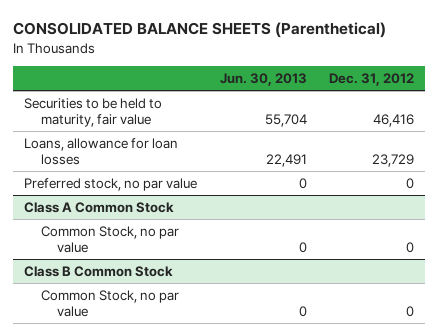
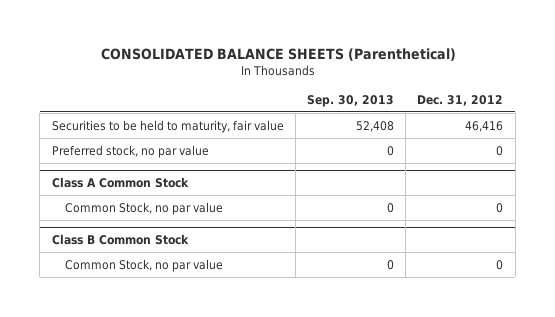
- | Jun. 30, 2013 | Dec. 31, 2012
+ | Sep. 30, 2013 | Dec. 31, 2012
- Loans, allowance for loan losses | 22,491 | 23,729

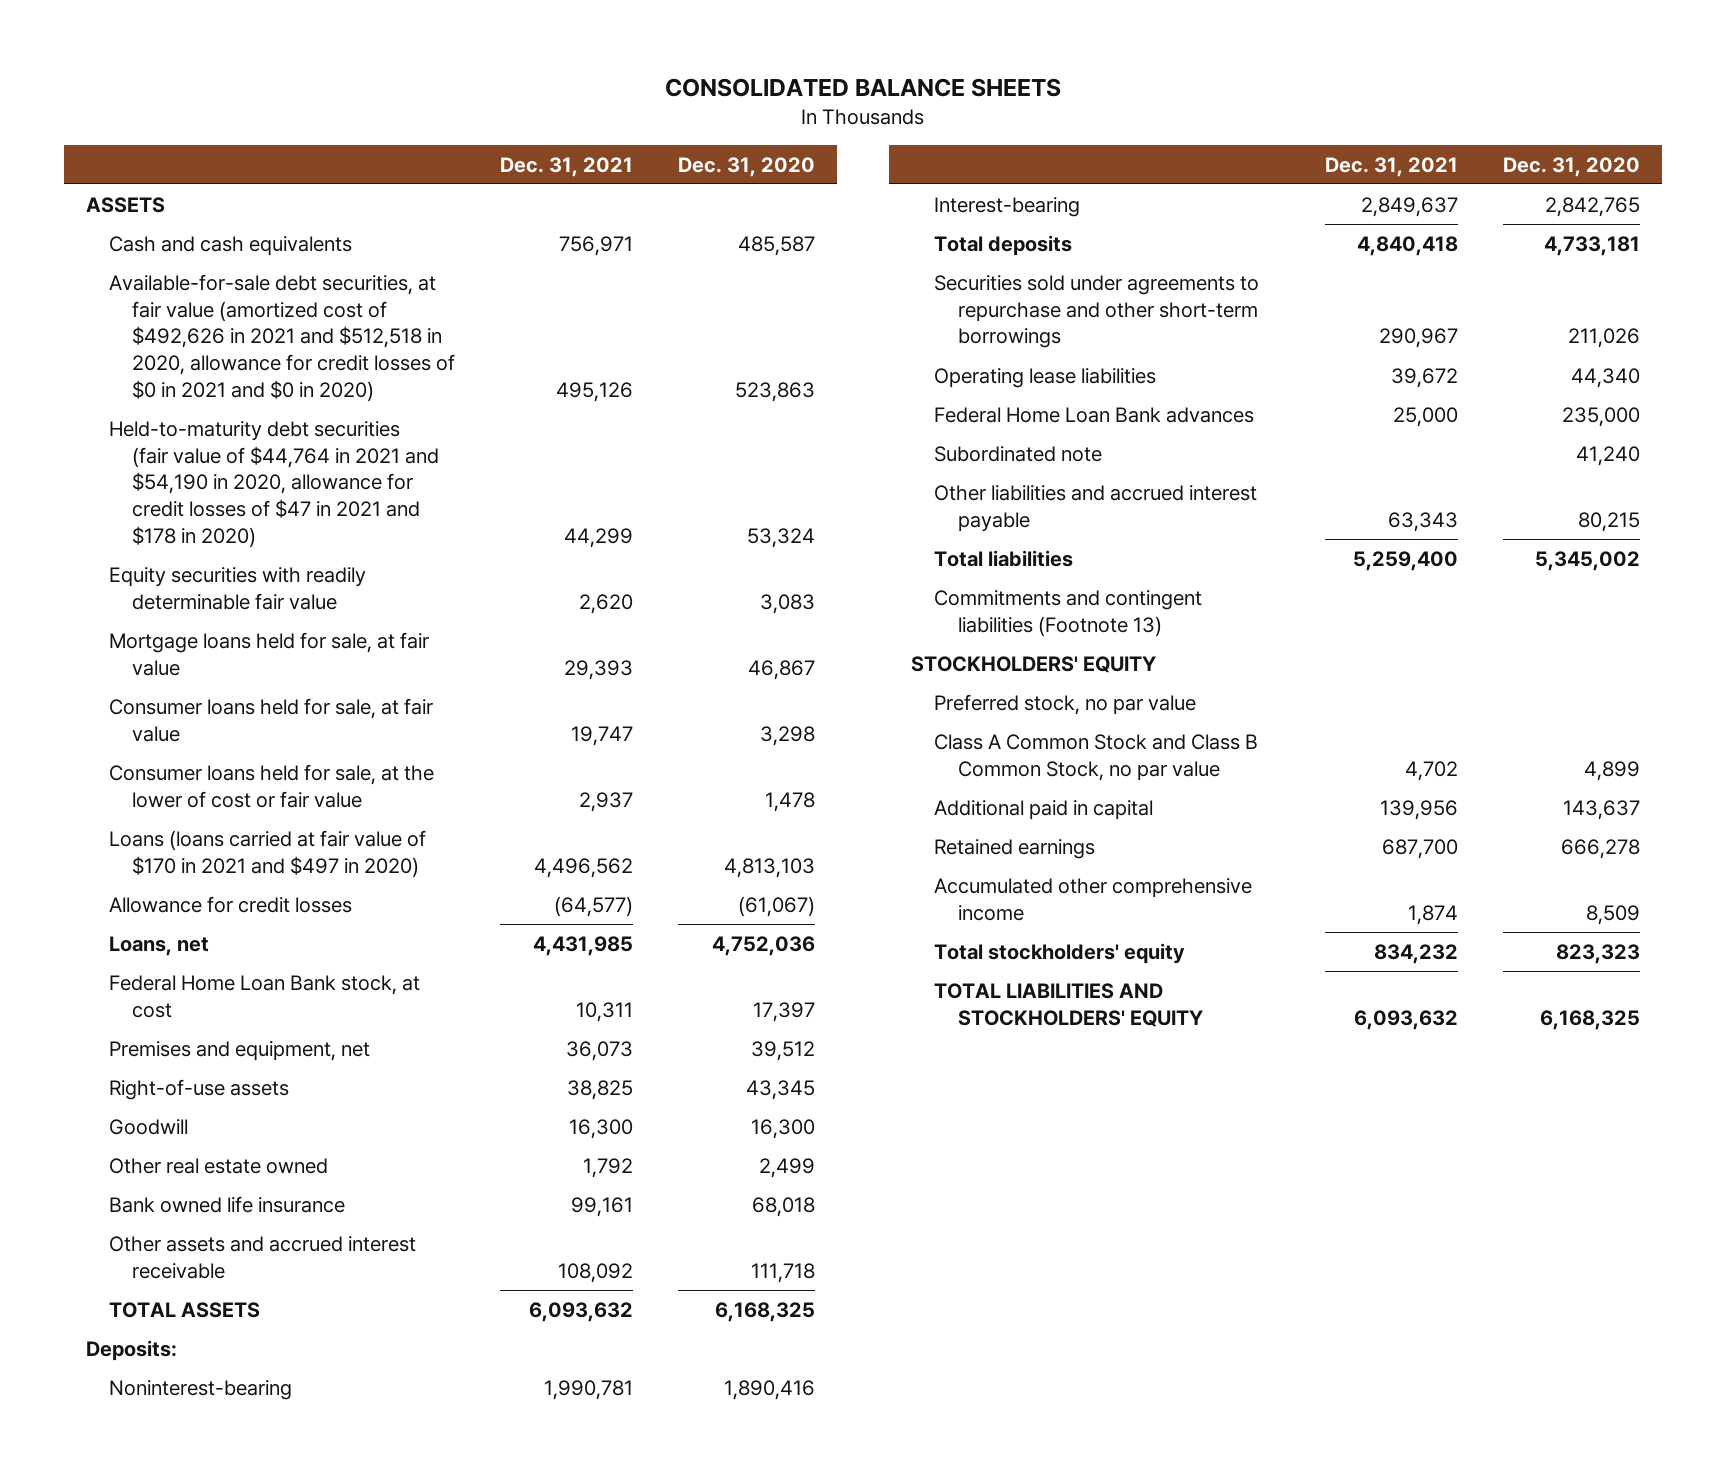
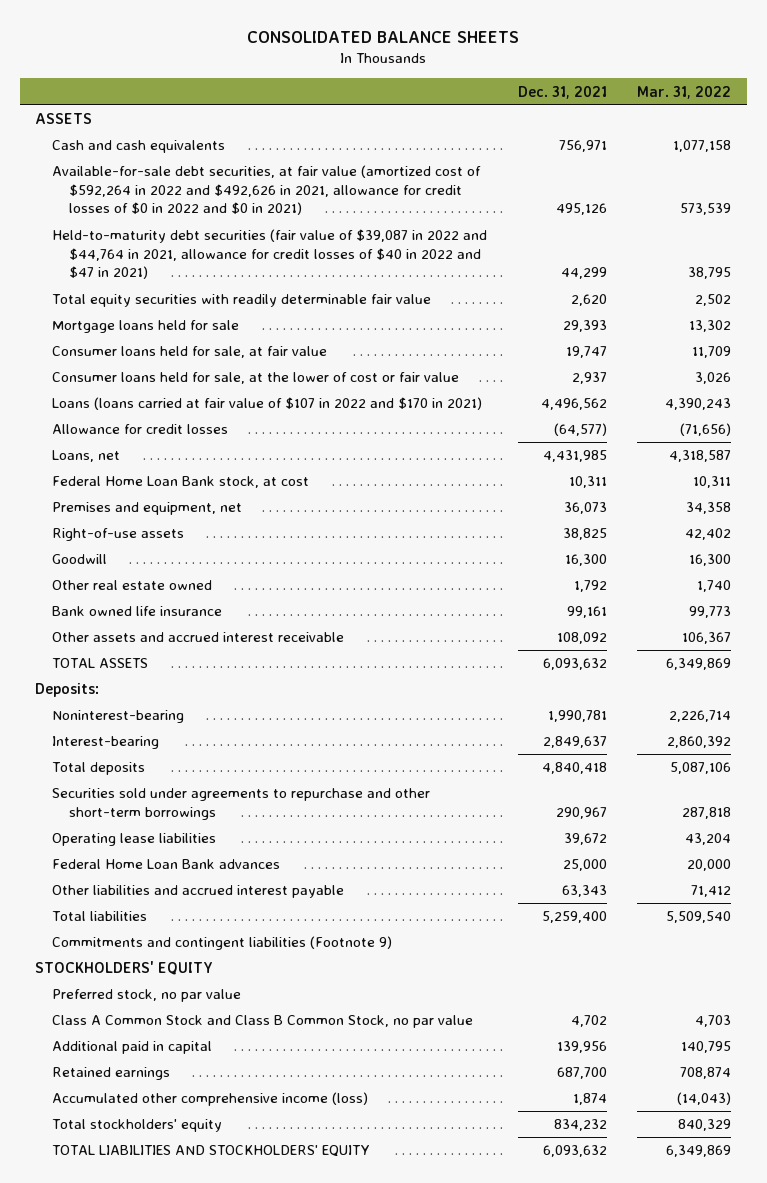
- | Dec. 31, 2021 | Dec. 31, 2020
+ | Dec. 31, 2021 | Mar. 31, 2022
- Available-for-sale debt securities, at fair value (amortized cost of $492,626 in 2021 and $512,518 in 2020, allowance for credit losses of $0 in 2021 and $0 in 2020) | 495,126 | 523,863
- Held-to-maturity debt securities (fair value of $44,764 in 2021 and $54,190 in 2020, allowance for credit losses of $47 in 2021 and $178 in 2020) | 44,299 | 53,324
- Equity securities with readily determinable fair value | 2,620 | 3,083
- Mortgage loans held for sale, at fair value | 29,393 | 46,867
+ Available-for-sale debt securities, at fair value (amortized cost of $592,264 in 2022 and $492,626 in 2021, allowance for credit losses of $0 in 2022 and $0 in 2021) | 495,126 | 573,539
+ Held-to-maturity debt securities (fair value of $39,087 in 2022 and $44,764 in 2021, allowance for credit losses of $40 in 2022 and $47 in 2021) | 44,299 | 38,795
+ Total equity securities with readily determinable fair value | 2,620 | 2,502
+ Mortgage loans held for sale | 29,393 | 13,302
- Loans (loans carried at fair value of $170 in 2021 and $497 in 2020) | 4,496,562 | 4,813,103
+ Loans (loans carried at fair value of $107 in 2022 and $170 in 2021) | 4,496,562 | 4,390,243
- Subordinated note | | 41,240
- Commitments and contingent liabilities (Footnote 13)
+ Commitments and contingent liabilities (Footnote 9)
- Accumulated other comprehensive income | 1,874 | 8,509
+ Accumulated other comprehensive income (loss) | 1,874 | (14,043)

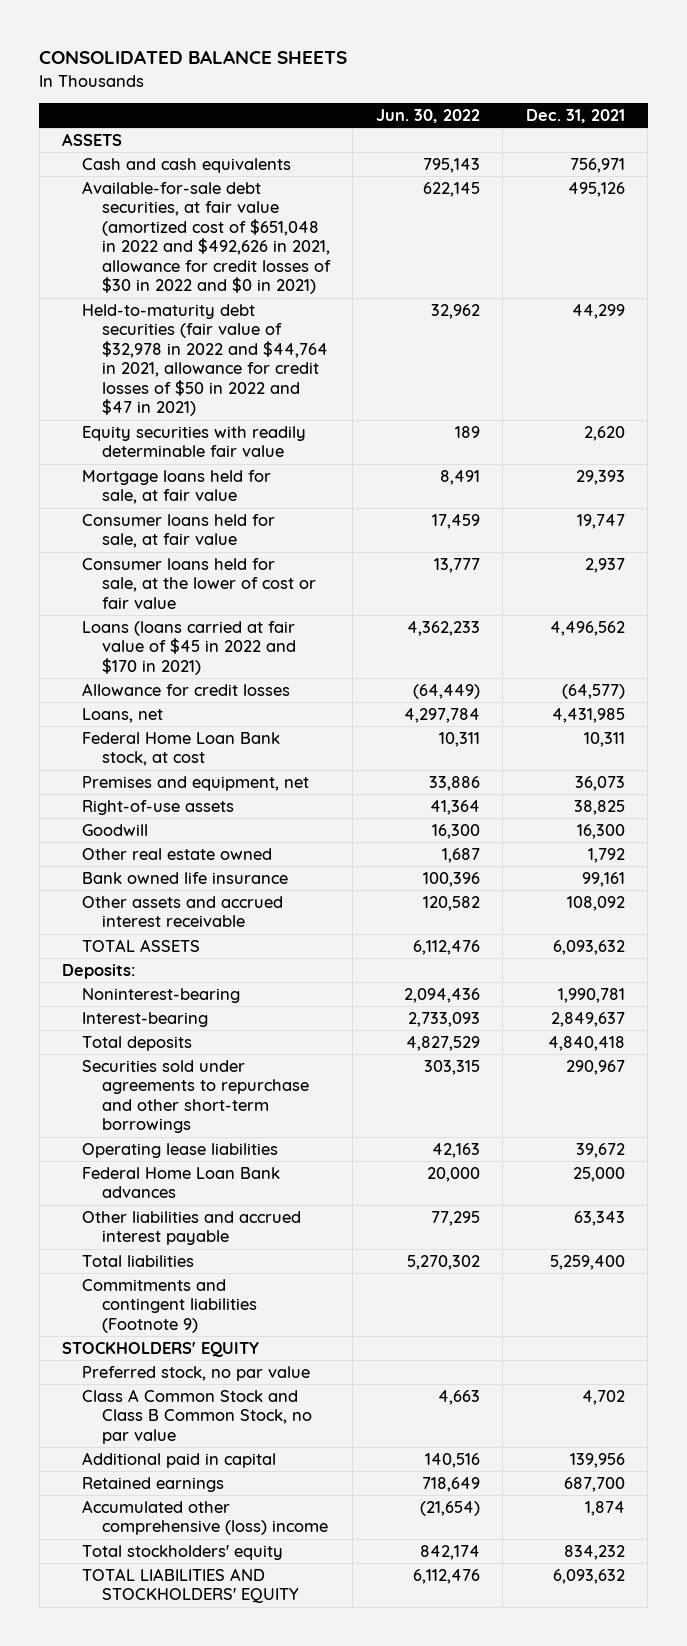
- | Dec. 31, 2021 | Mar. 31, 2022
+ | Jun. 30, 2022 | Dec. 31, 2021
- Available-for-sale debt securities, at fair value (amortized cost of $592,264 in 2022 and $492,626 in 2021, allowance for credit losses of $0 in 2022 and $0 in 2021) | 495,126 | 573,539
- Held-to-maturity debt securities (fair value of $39,087 in 2022 and $44,764 in 2021, allowance for credit losses of $40 in 2022 and $47 in 2021) | 44,299 | 38,795
- Total equity securities with readily determinable fair value | 2,620 | 2,502
- Mortgage loans held for sale | 29,393 | 13,302
+ Available-for-sale debt securities, at fair value (amortized cost of $651,048 in 2022 and $492,626 in 2021, allowance for credit losses of $30 in 2022 and $0 in 2021) | 622,145 | 495,126
+ Held-to-maturity debt securities (fair value of $32,978 in 2022 and $44,764 in 2021, allowance for credit losses of $50 in 2022 and $47 in 2021) | 32,962 | 44,299
+ Equity securities with readily determinable fair value | 189 | 2,620
+ Mortgage loans held for sale, at fair value | 8,491 | 29,393
- Loans (loans carried at fair value of $107 in 2022 and $170 in 2021) | 4,496,562 | 4,390,243
+ Loans (loans carried at fair value of $45 in 2022 and $170 in 2021) | 4,362,233 | 4,496,562
- Accumulated other comprehensive income (loss) | 1,874 | (14,043)
+ Accumulated other comprehensive (loss) income | (21,654) | 1,874

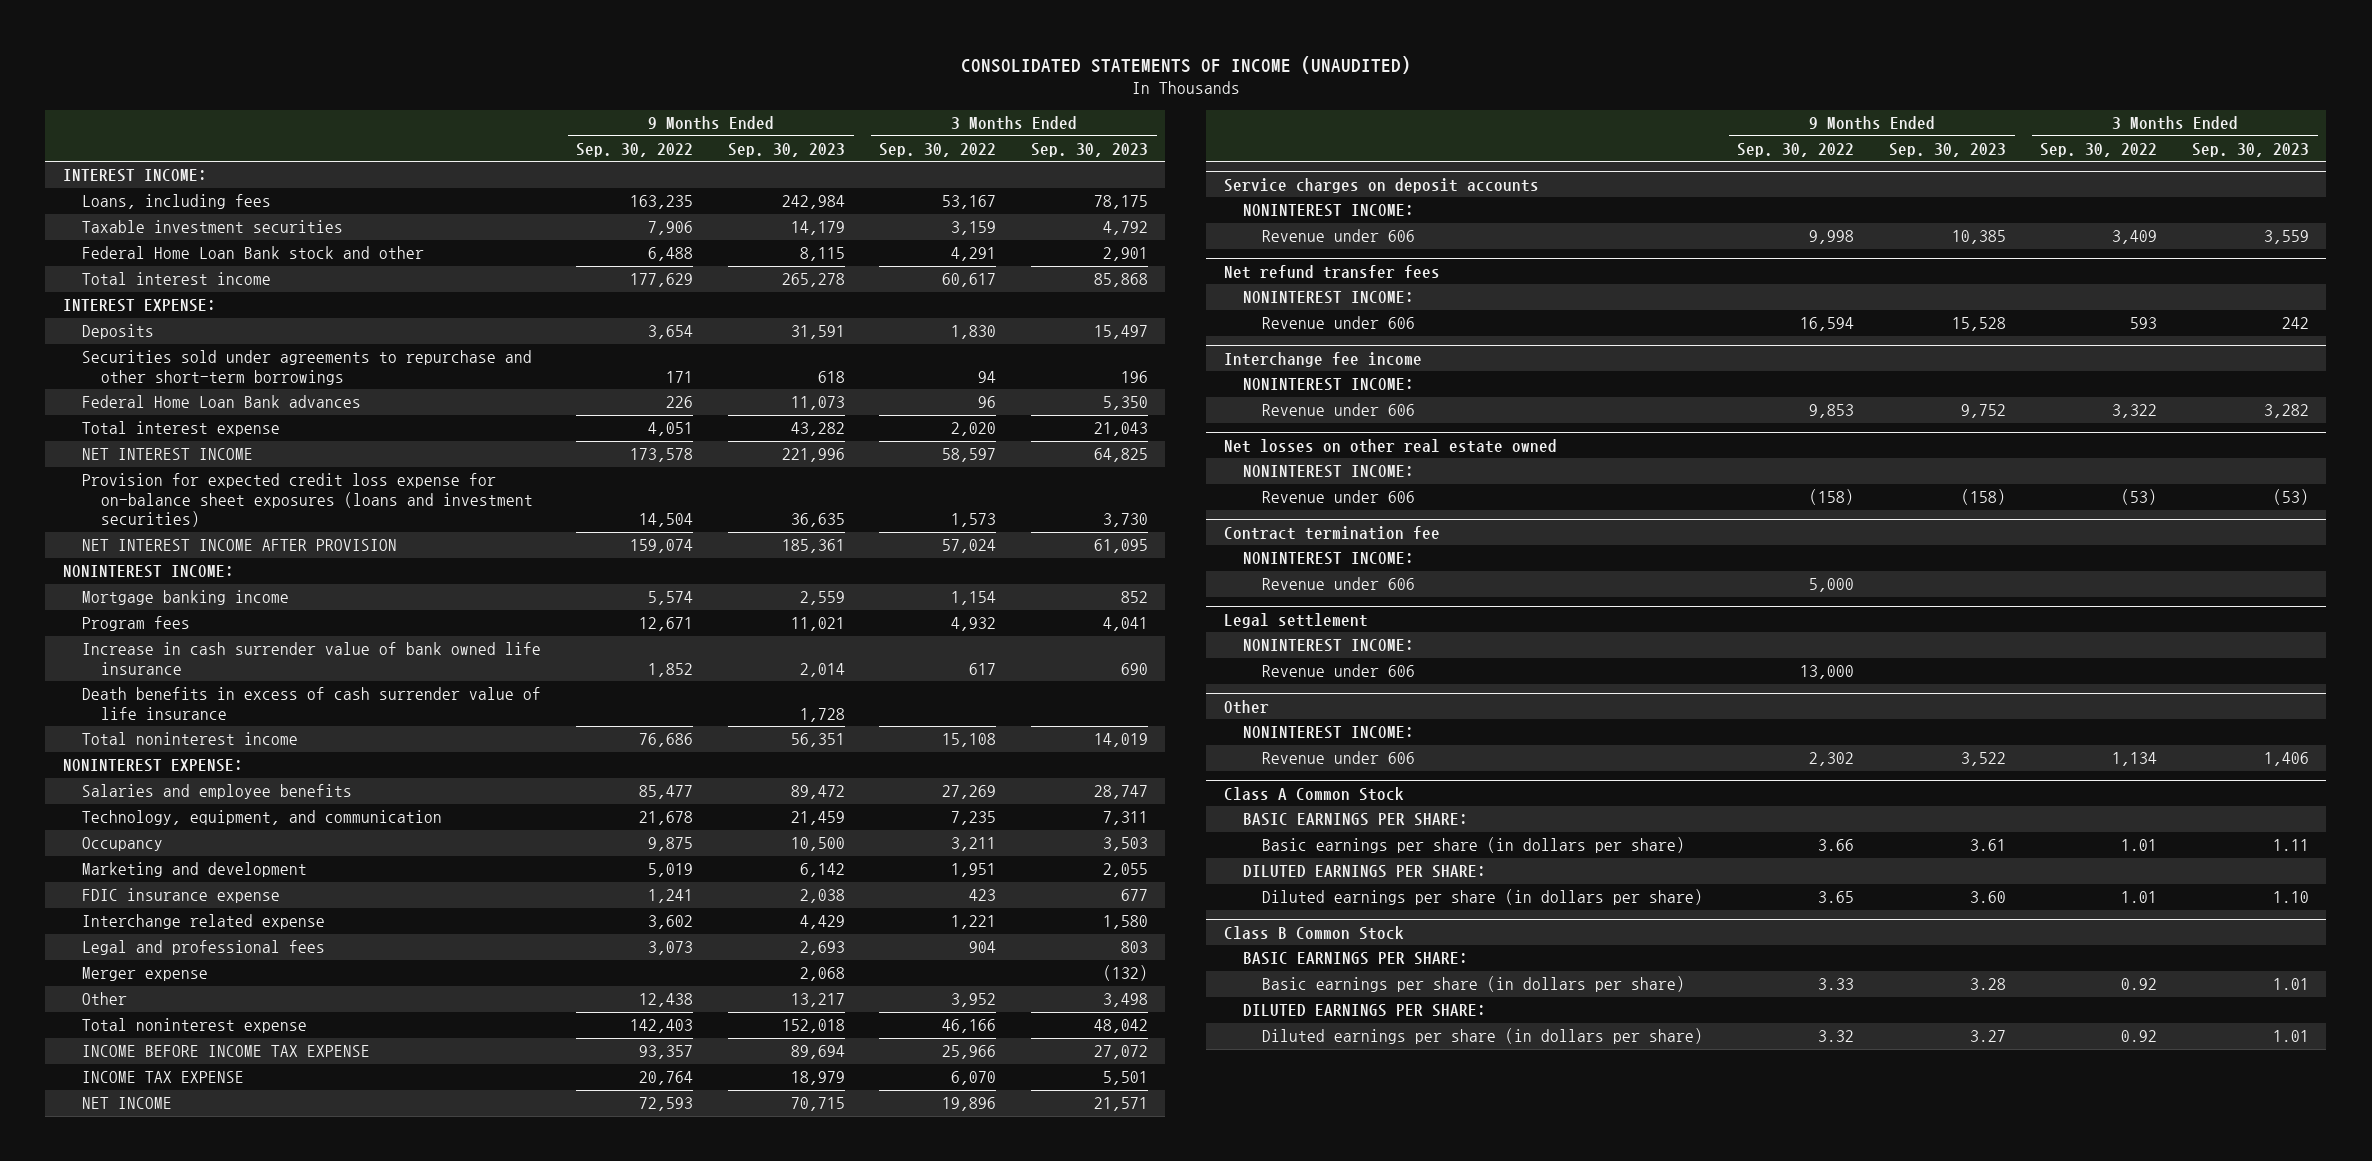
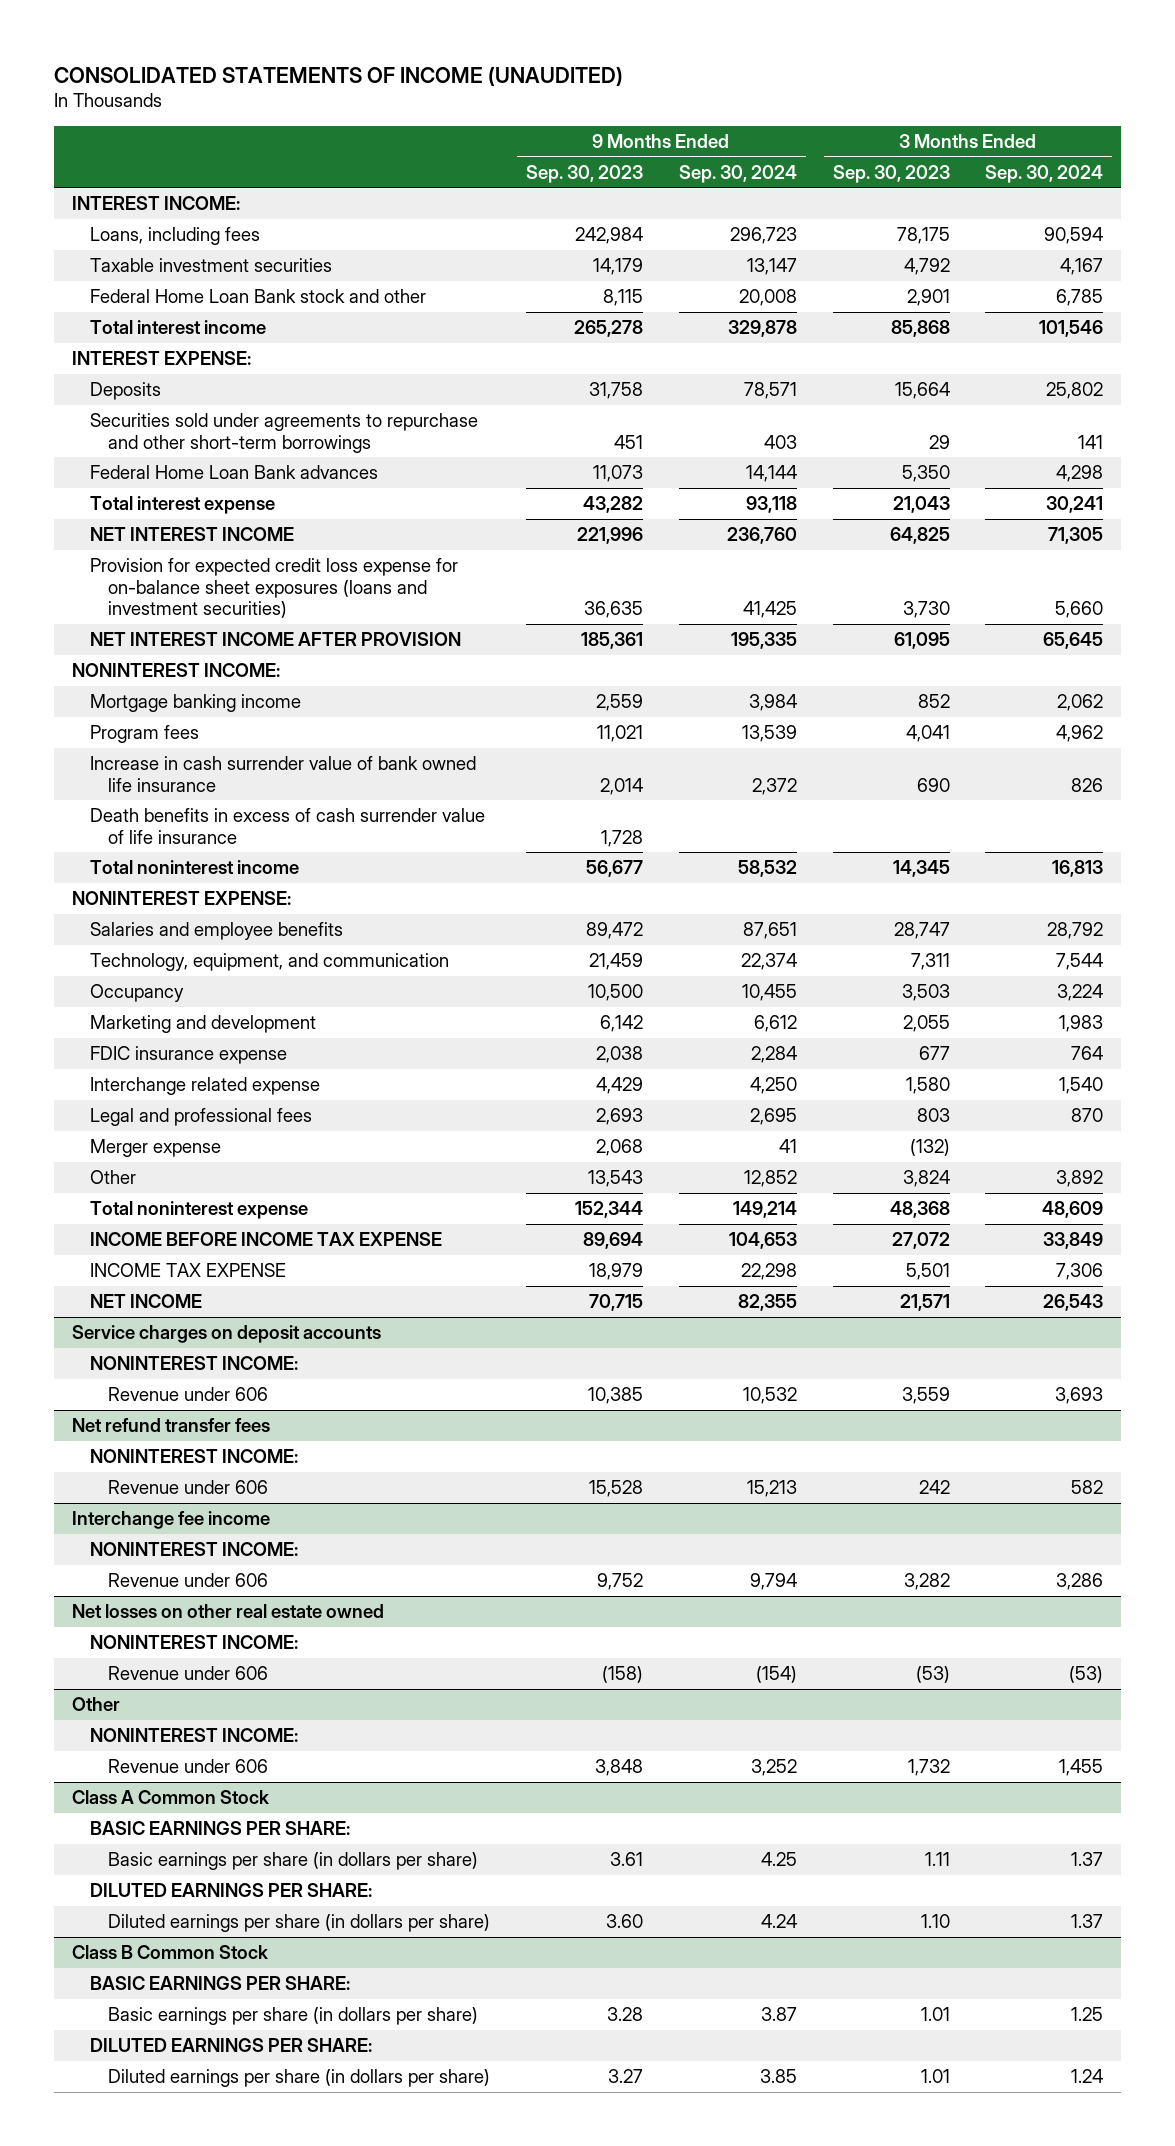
- | 9 Months Ended Sep. 30, 2022 | 9 Months Ended Sep. 30, 2023 | 3 Months Ended Sep. 30, 2022 | 3 Months Ended Sep. 30, 2023
+ | 9 Months Ended Sep. 30, 2023 | 9 Months Ended Sep. 30, 2024 | 3 Months Ended Sep. 30, 2023 | 3 Months Ended Sep. 30, 2024
- Deposits | 3,654 | 31,591 | 1,830 | 15,497
- Securities sold under agreements to repurchase and other short-term borrowings | 171 | 618 | 94 | 196
+ Deposits | 31,758 | 78,571 | 15,664 | 25,802
+ Securities sold under agreements to repurchase and other short-term borrowings | 451 | 403 | 29 | 141
- Total noninterest income | 76,686 | 56,351 | 15,108 | 14,019
+ Total noninterest income | 56,677 | 58,532 | 14,345 | 16,813
- Other | 12,438 | 13,217 | 3,952 | 3,498
- Total noninterest expense | 142,403 | 152,018 | 46,166 | 48,042
+ Other | 13,543 | 12,852 | 3,824 | 3,892
+ Total noninterest expense | 152,344 | 149,214 | 48,368 | 48,609
- Contract termination fee
- NONINTEREST INCOME:
- Revenue under 606 | 5,000 | | |
- Legal settlement
- NONINTEREST INCOME:
- Revenue under 606 | 13,000 | | |
@ Other
- Revenue under 606 | 2,302 | 3,522 | 1,134 | 1,406
+ Revenue under 606 | 3,848 | 3,252 | 1,732 | 1,455

